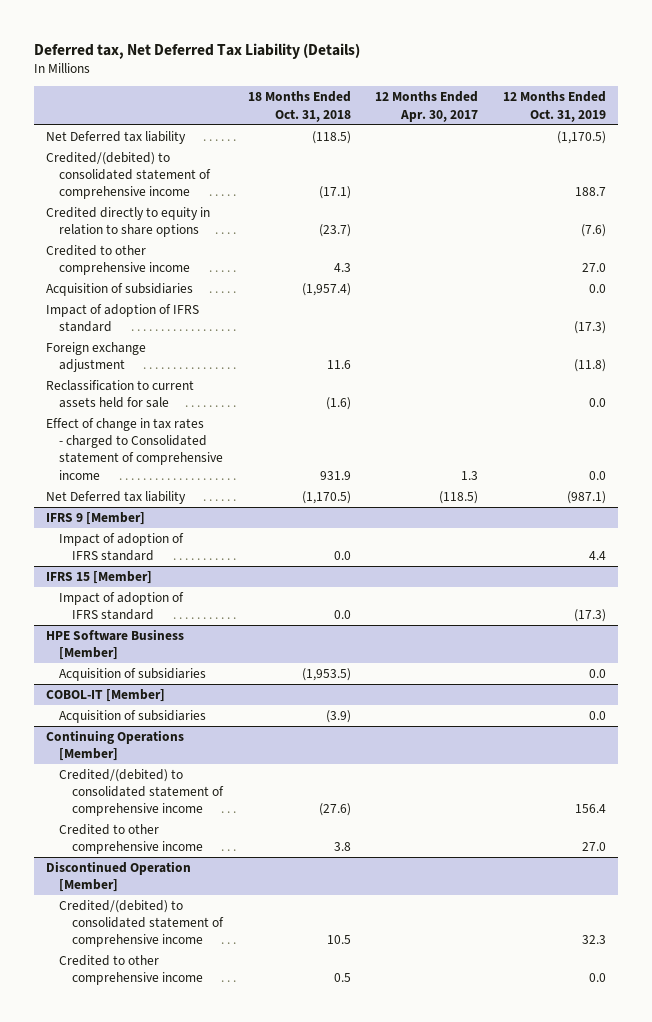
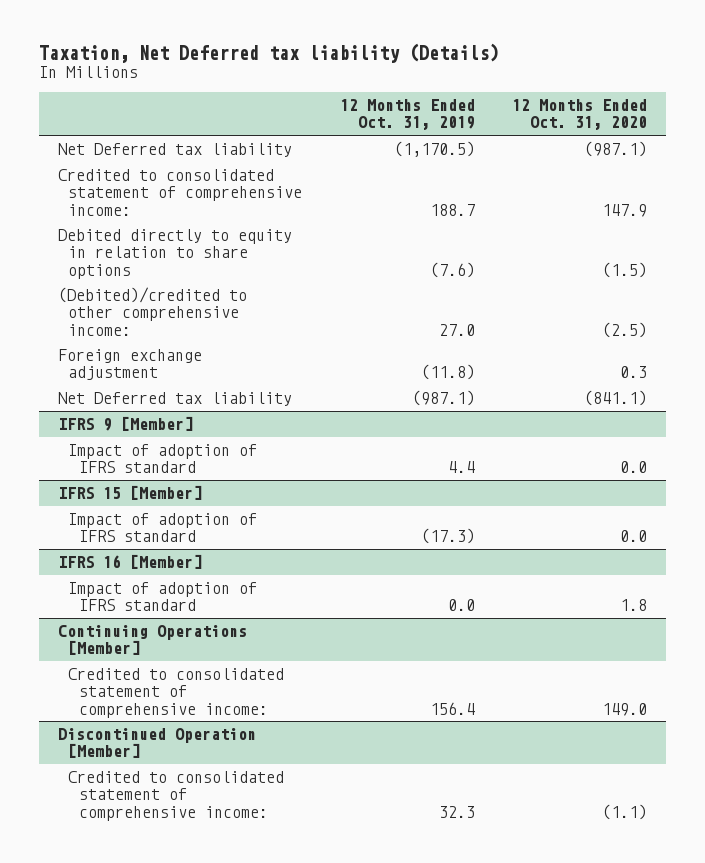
- Deferred tax, Net Deferred Tax Liability (Details)
+ Taxation, Net Deferred tax liability (Details)
- | 18 Months Ended Oct. 31, 2018 | 12 Months Ended Apr. 30, 2017 | 12 Months Ended Oct. 31, 2019
+ | 12 Months Ended Oct. 31, 2019 | 12 Months Ended Oct. 31, 2020
- Credited/(debited) to consolidated statement of comprehensive income | (17.1) | | 188.7
- Credited directly to equity in relation to share options | (23.7) | | (7.6)
- Credited to other comprehensive income | 4.3 | | 27.0
- Acquisition of subsidiaries | (1,957.4) | | 0.0
- Impact of adoption of IFRS standard | | | (17.3)
+ Credited to consolidated statement of comprehensive income: | 188.7 | 147.9
+ Debited directly to equity in relation to share options | (7.6) | (1.5)
+ (Debited)/credited to other comprehensive income: | 27.0 | (2.5)
- Reclassification to current assets held for sale | (1.6) | | 0.0
- Effect of change in tax rates - charged to Consolidated statement of comprehensive income | 931.9 | 1.3 | 0.0
- HPE Software Business [Member]
- Acquisition of subsidiaries | (1,953.5) | | 0.0
- COBOL-IT [Member]
- Acquisition of subsidiaries | (3.9) | | 0.0
+ IFRS 16 [Member]
+ Impact of adoption of IFRS standard | 0.0 | 1.8
@ Continuing Operations [Member]
- Credited/(debited) to consolidated statement of comprehensive income | (27.6) | | 156.4
- Credited to other comprehensive income | 3.8 | | 27.0
+ Credited to consolidated statement of comprehensive income: | 156.4 | 149.0
@ Discontinued Operation [Member]
- Credited/(debited) to consolidated statement of comprehensive income | 10.5 | | 32.3
- Credited to other comprehensive income | 0.5 | | 0.0
+ Credited to consolidated statement of comprehensive income: | 32.3 | (1.1)

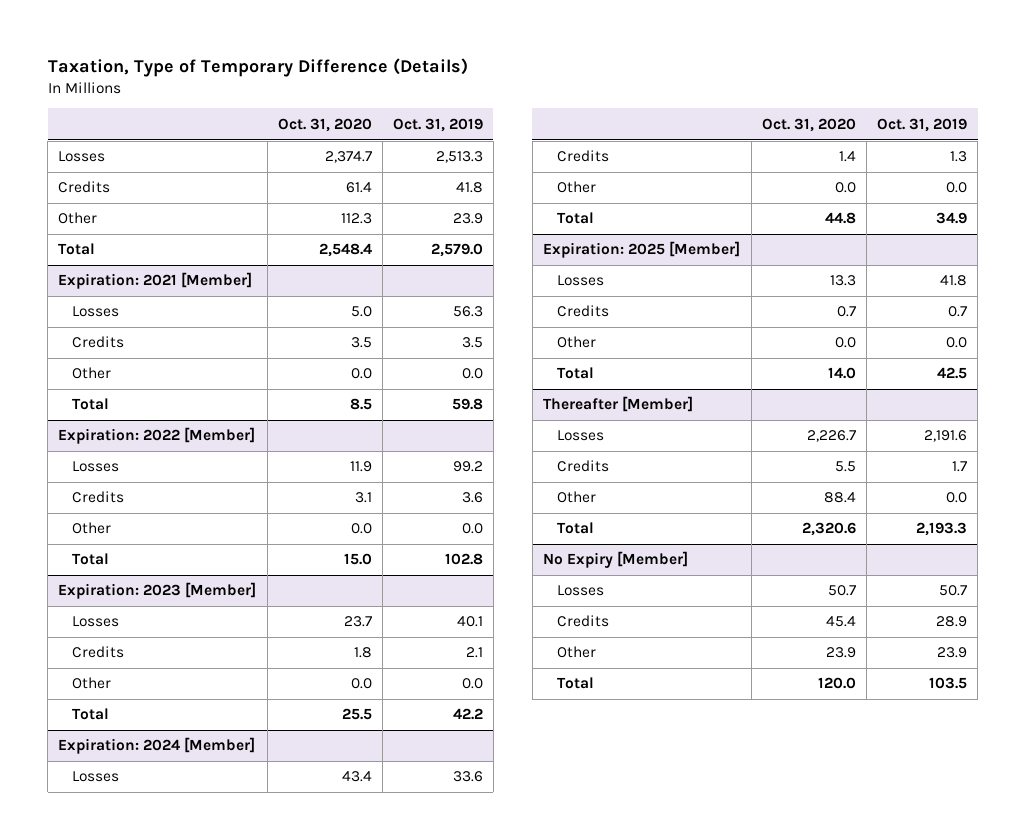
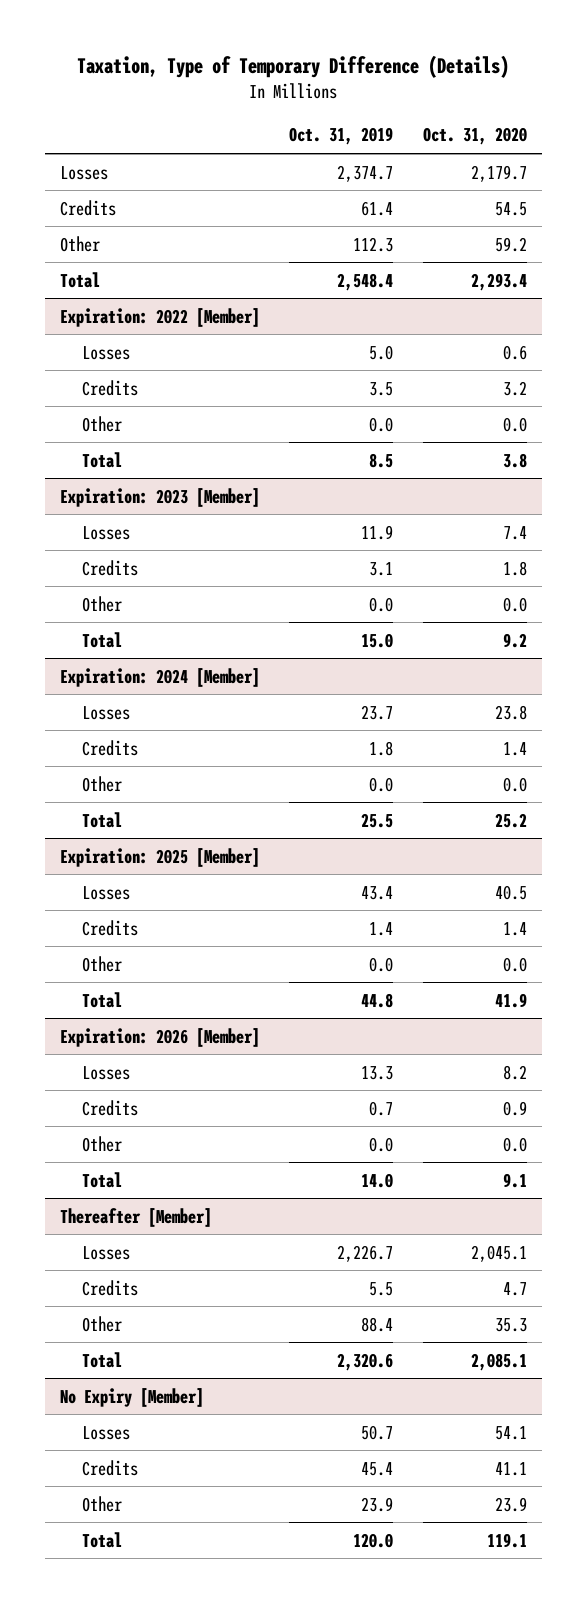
- | Oct. 31, 2020 | Oct. 31, 2019
+ | Oct. 31, 2019 | Oct. 31, 2020
- Losses | 2,374.7 | 2,513.3
- Credits | 61.4 | 41.8
- Other | 112.3 | 23.9
- Total | 2,548.4 | 2,579.0
- Expiration: 2021 [Member]
- Losses | 5.0 | 56.3
- Credits | 3.5 | 3.5
- Other | 0.0 | 0.0
- Total | 8.5 | 59.8
+ Losses | 2,374.7 | 2,179.7
+ Credits | 61.4 | 54.5
+ Other | 112.3 | 59.2
+ Total | 2,548.4 | 2,293.4
@ Expiration: 2022 [Member]
- Losses | 11.9 | 99.2
- Credits | 3.1 | 3.6
+ Losses | 5.0 | 0.6
+ Credits | 3.5 | 3.2
- Total | 15.0 | 102.8
+ Total | 8.5 | 3.8
@ Expiration: 2023 [Member]
- Losses | 23.7 | 40.1
- Credits | 1.8 | 2.1
+ Losses | 11.9 | 7.4
+ Credits | 3.1 | 1.8
- Total | 25.5 | 42.2
+ Total | 15.0 | 9.2
@ Expiration: 2024 [Member]
- Losses | 43.4 | 33.6
- Credits | 1.4 | 1.3
+ Losses | 23.7 | 23.8
+ Credits | 1.8 | 1.4
- Total | 44.8 | 34.9
+ Total | 25.5 | 25.2
@ Expiration: 2025 [Member]
- Losses | 13.3 | 41.8
- Credits | 0.7 | 0.7
+ Losses | 43.4 | 40.5
+ Credits | 1.4 | 1.4
- Total | 14.0 | 42.5
+ Total | 44.8 | 41.9
+ Expiration: 2026 [Member]
+ Losses | 13.3 | 8.2
+ Credits | 0.7 | 0.9
+ Other | 0.0 | 0.0
+ Total | 14.0 | 9.1
@ Thereafter [Member]
- Losses | 2,226.7 | 2,191.6
- Credits | 5.5 | 1.7
- Other | 88.4 | 0.0
- Total | 2,320.6 | 2,193.3
+ Losses | 2,226.7 | 2,045.1
+ Credits | 5.5 | 4.7
+ Other | 88.4 | 35.3
+ Total | 2,320.6 | 2,085.1
@ No Expiry [Member]
- Losses | 50.7 | 50.7
- Credits | 45.4 | 28.9
+ Losses | 50.7 | 54.1
+ Credits | 45.4 | 41.1
- Total | 120.0 | 103.5
+ Total | 120.0 | 119.1

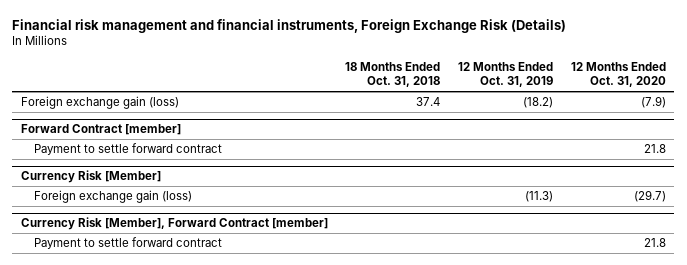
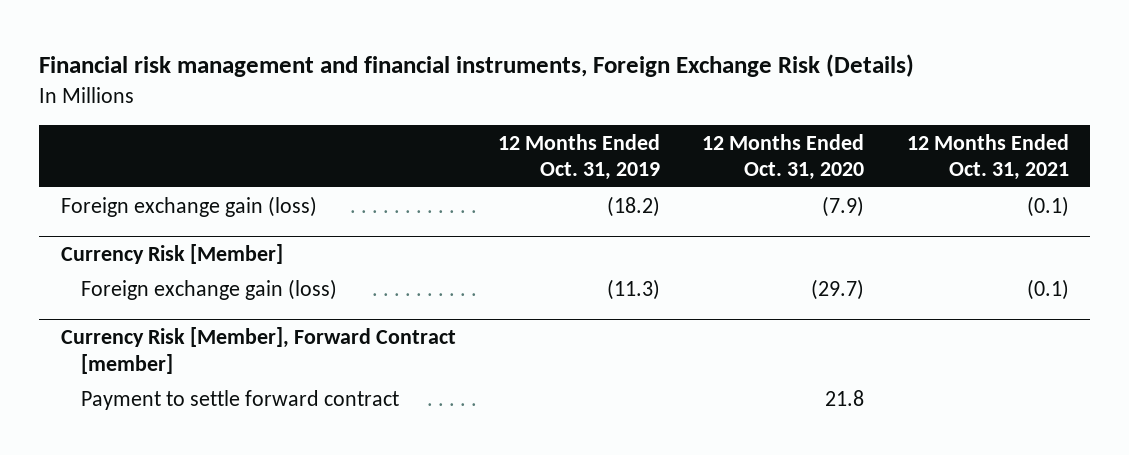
- | 18 Months Ended Oct. 31, 2018 | 12 Months Ended Oct. 31, 2019 | 12 Months Ended Oct. 31, 2020
+ | 12 Months Ended Oct. 31, 2019 | 12 Months Ended Oct. 31, 2020 | 12 Months Ended Oct. 31, 2021
- Forward Contract [member]
- Payment to settle forward contract | | | 21.8

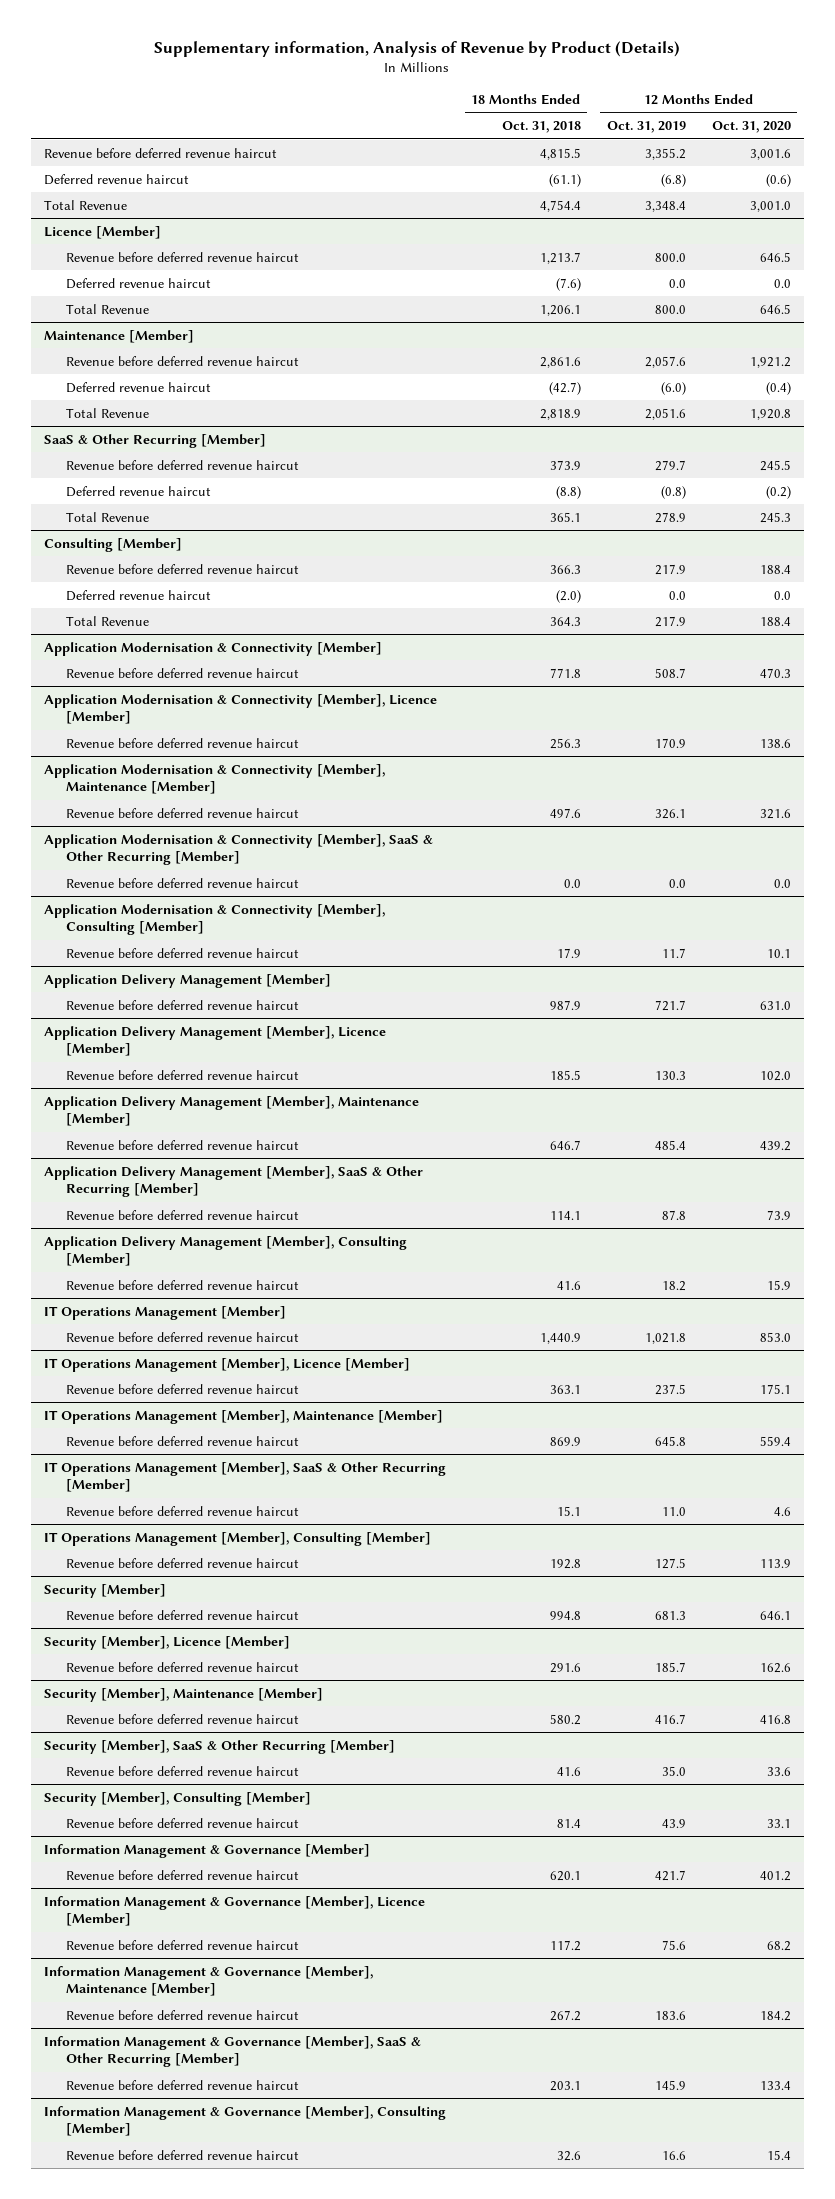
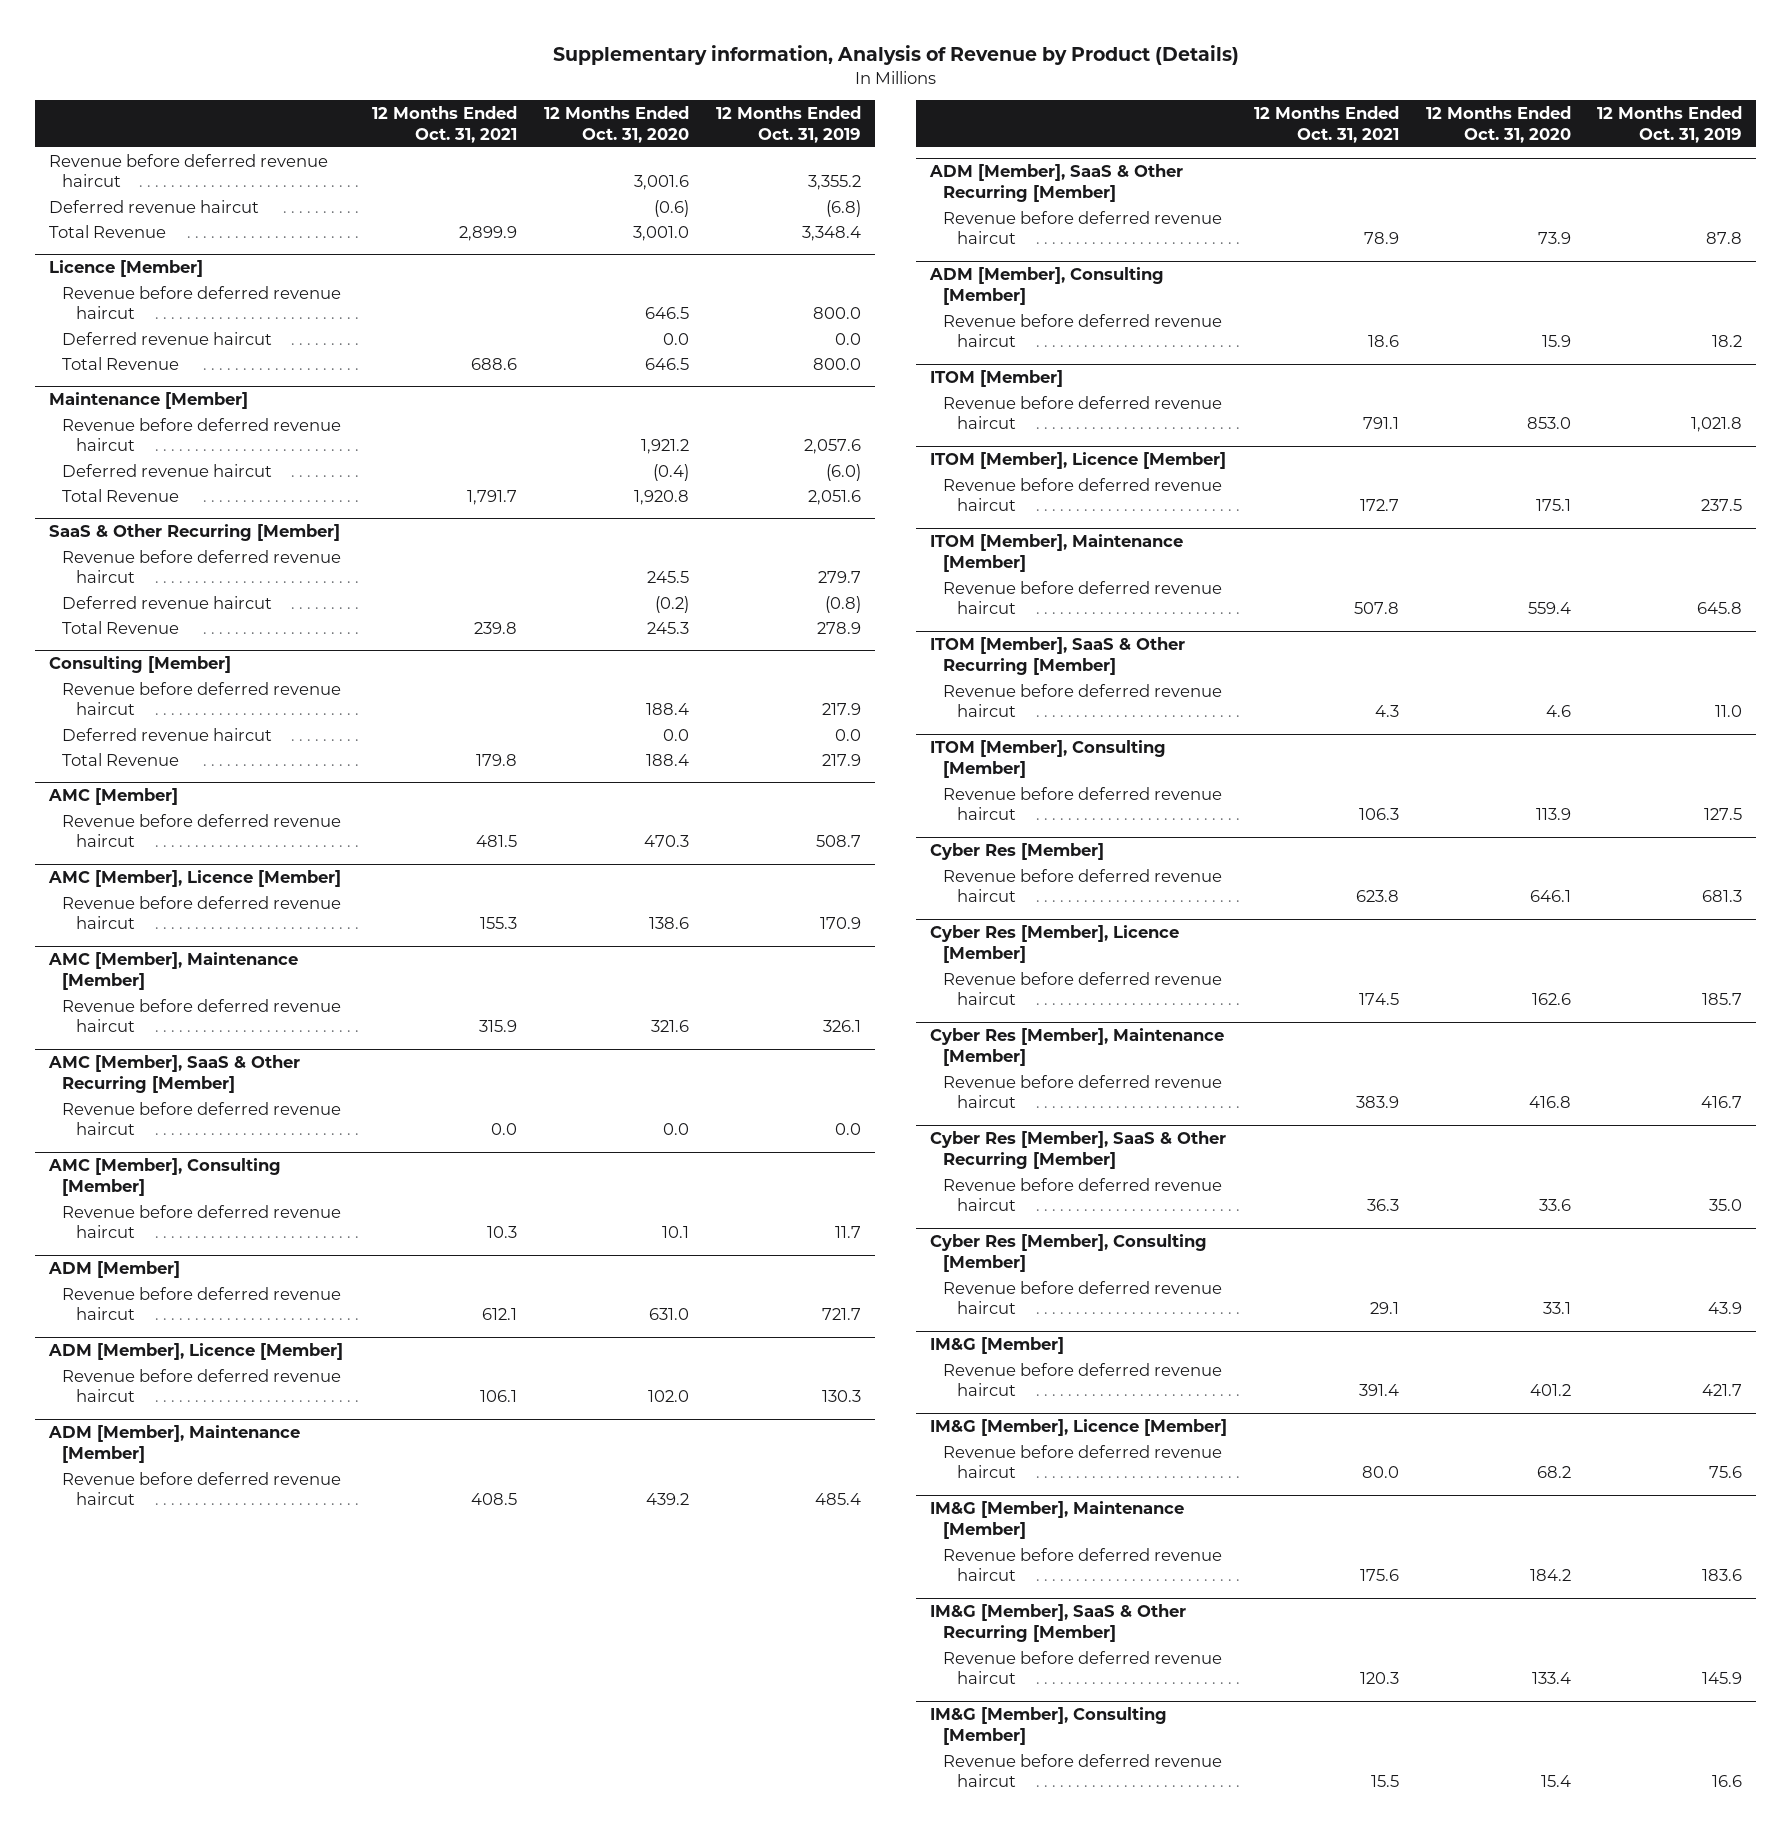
- | 18 Months Ended Oct. 31, 2018 | 12 Months Ended Oct. 31, 2019 | 12 Months Ended Oct. 31, 2020
+ | 12 Months Ended Oct. 31, 2021 | 12 Months Ended Oct. 31, 2020 | 12 Months Ended Oct. 31, 2019
- Application Modernisation & Connectivity [Member]
+ AMC [Member]
- Application Modernisation & Connectivity [Member], Licence [Member]
+ AMC [Member], Licence [Member]
- Application Modernisation & Connectivity [Member], Maintenance [Member]
+ AMC [Member], Maintenance [Member]
- Application Modernisation & Connectivity [Member], SaaS & Other Recurring [Member]
+ AMC [Member], SaaS & Other Recurring [Member]
- Application Modernisation & Connectivity [Member], Consulting [Member]
+ AMC [Member], Consulting [Member]
- Application Delivery Management [Member]
+ ADM [Member]
- Application Delivery Management [Member], Licence [Member]
+ ADM [Member], Licence [Member]
- Application Delivery Management [Member], Maintenance [Member]
+ ADM [Member], Maintenance [Member]
- Application Delivery Management [Member], SaaS & Other Recurring [Member]
+ ADM [Member], SaaS & Other Recurring [Member]
- Application Delivery Management [Member], Consulting [Member]
+ ADM [Member], Consulting [Member]
- IT Operations Management [Member]
+ ITOM [Member]
- IT Operations Management [Member], Licence [Member]
+ ITOM [Member], Licence [Member]
- IT Operations Management [Member], Maintenance [Member]
+ ITOM [Member], Maintenance [Member]
- IT Operations Management [Member], SaaS & Other Recurring [Member]
+ ITOM [Member], SaaS & Other Recurring [Member]
- IT Operations Management [Member], Consulting [Member]
+ ITOM [Member], Consulting [Member]
- Security [Member]
+ Cyber Res [Member]
- Security [Member], Licence [Member]
+ Cyber Res [Member], Licence [Member]
- Security [Member], Maintenance [Member]
+ Cyber Res [Member], Maintenance [Member]
- Security [Member], SaaS & Other Recurring [Member]
+ Cyber Res [Member], SaaS & Other Recurring [Member]
- Security [Member], Consulting [Member]
+ Cyber Res [Member], Consulting [Member]
- Information Management & Governance [Member]
+ IM&G [Member]
- Information Management & Governance [Member], Licence [Member]
+ IM&G [Member], Licence [Member]
- Information Management & Governance [Member], Maintenance [Member]
+ IM&G [Member], Maintenance [Member]
- Information Management & Governance [Member], SaaS & Other Recurring [Member]
+ IM&G [Member], SaaS & Other Recurring [Member]
- Information Management & Governance [Member], Consulting [Member]
+ IM&G [Member], Consulting [Member]

